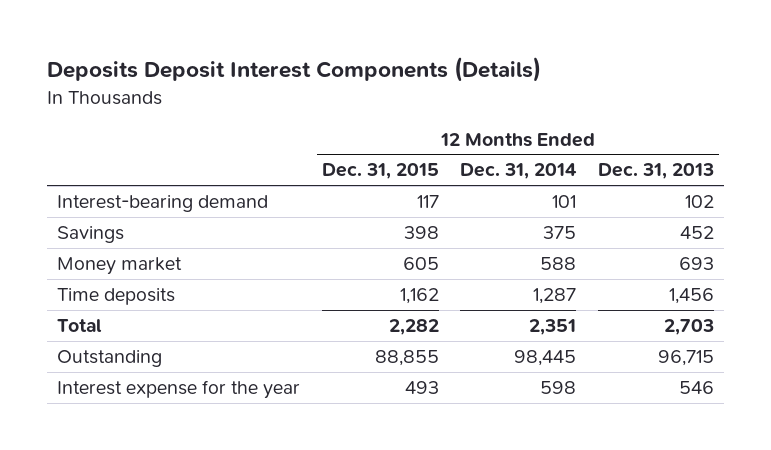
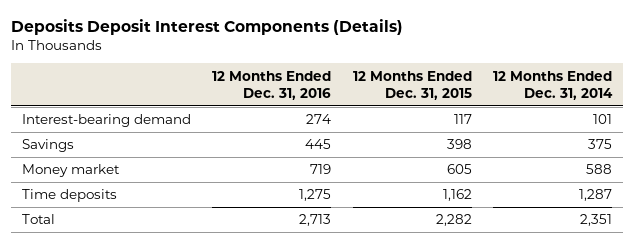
- | 12 Months Ended Dec. 31, 2015 | 12 Months Ended Dec. 31, 2014 | 12 Months Ended Dec. 31, 2013
+ | 12 Months Ended Dec. 31, 2016 | 12 Months Ended Dec. 31, 2015 | 12 Months Ended Dec. 31, 2014
- Outstanding | 88,855 | 98,445 | 96,715
- Interest expense for the year | 493 | 598 | 546

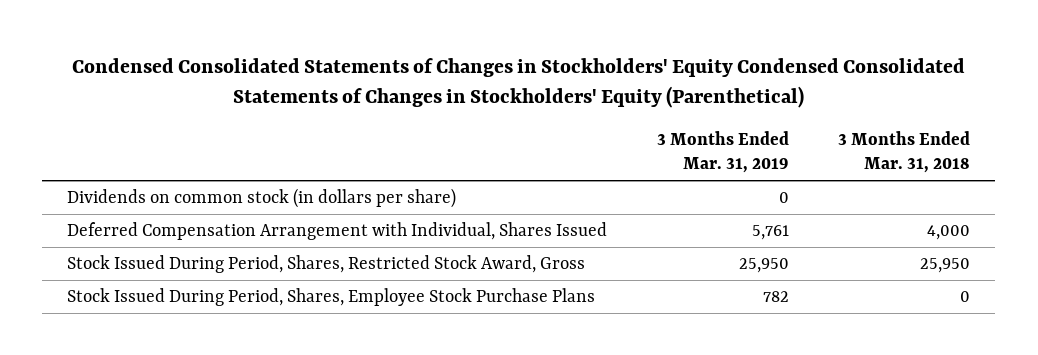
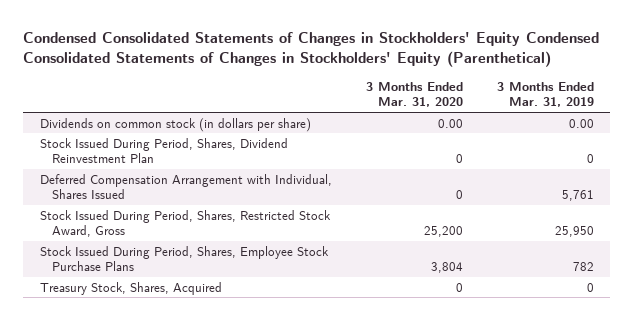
- | 3 Months Ended Mar. 31, 2019 | 3 Months Ended Mar. 31, 2018
+ | 3 Months Ended Mar. 31, 2020 | 3 Months Ended Mar. 31, 2019
- Dividends on common stock (in dollars per share) | 0 |
+ Dividends on common stock (in dollars per share) | 0.00 | 0.00
+ Stock Issued During Period, Shares, Dividend Reinvestment Plan | 0 | 0
+ Treasury Stock, Shares, Acquired | 0 | 0

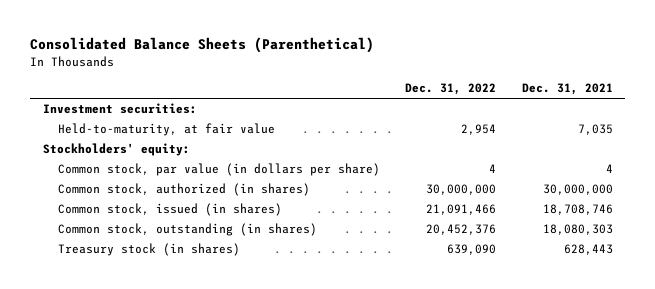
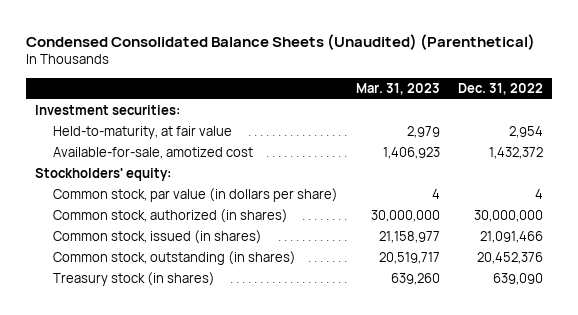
- Consolidated Balance Sheets (Parenthetical)
+ Condensed Consolidated Balance Sheets (Unaudited) (Parenthetical)
- | Dec. 31, 2022 | Dec. 31, 2021
+ | Mar. 31, 2023 | Dec. 31, 2022
+ Available-for-sale, amotized cost | 1,406,923 | 1,432,372

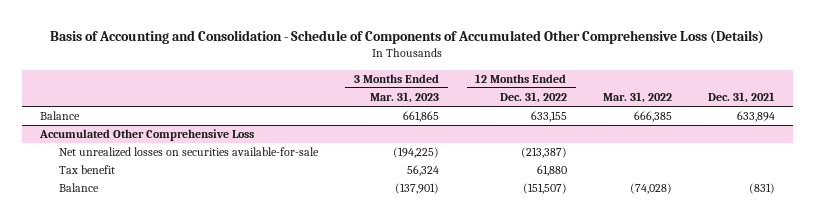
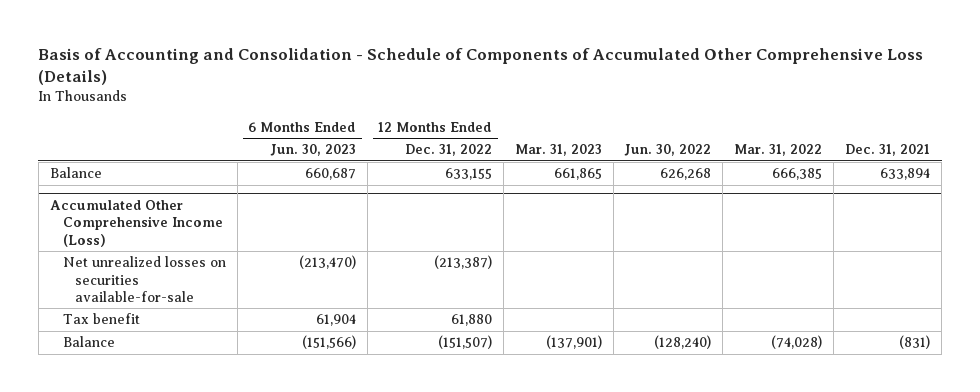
- | 3 Months Ended Mar. 31, 2023 | 12 Months Ended Dec. 31, 2022 | Mar. 31, 2022 | Dec. 31, 2021
+ | 6 Months Ended Jun. 30, 2023 | 12 Months Ended Dec. 31, 2022 | Mar. 31, 2023 | Jun. 30, 2022 | Mar. 31, 2022 | Dec. 31, 2021
- Accumulated Other Comprehensive Loss
+ Accumulated Other Comprehensive Income (Loss)

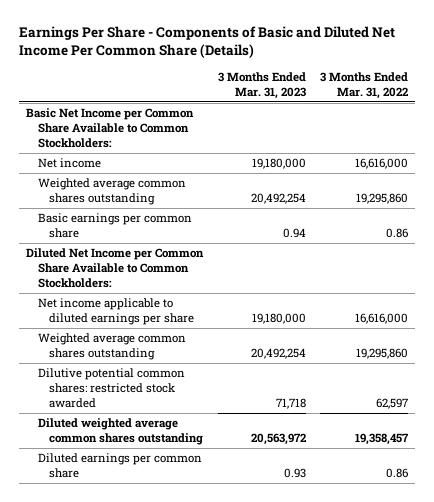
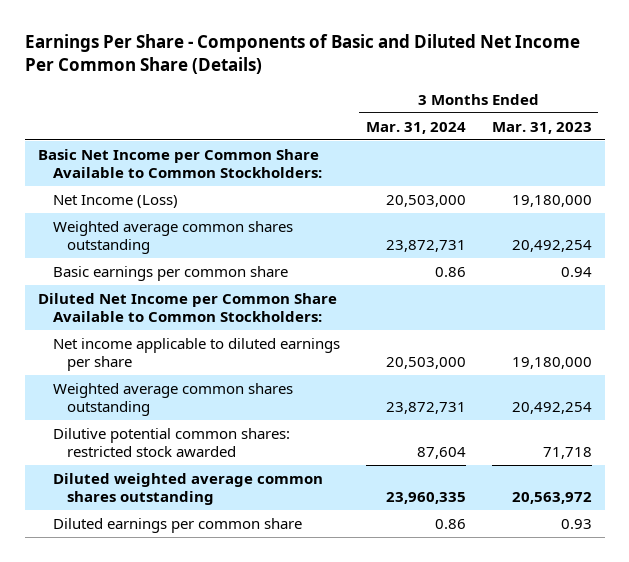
- | 3 Months Ended Mar. 31, 2023 | 3 Months Ended Mar. 31, 2022
+ | 3 Months Ended Mar. 31, 2024 | 3 Months Ended Mar. 31, 2023
- Net income | 19,180,000 | 16,616,000
+ Net Income (Loss) | 20,503,000 | 19,180,000

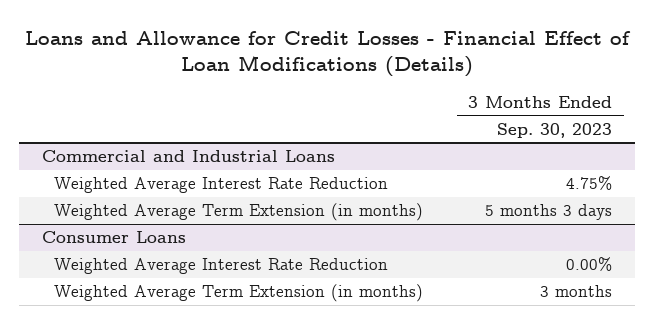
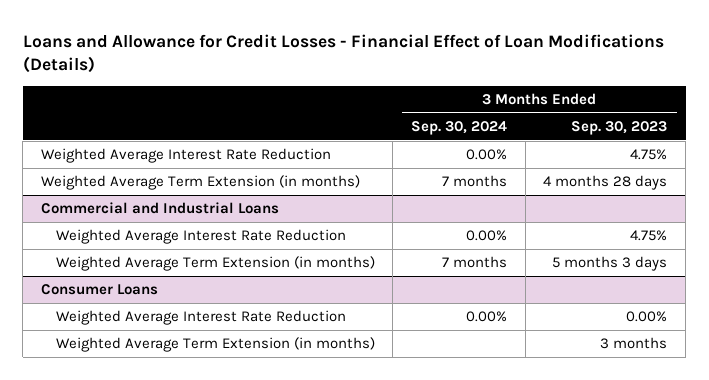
- | 3 Months Ended Sep. 30, 2023
+ | 3 Months Ended Sep. 30, 2024 | 3 Months Ended Sep. 30, 2023
+ Weighted Average Interest Rate Reduction | 0.00% | 4.75%
+ Weighted Average Term Extension (in months) | 7 months | 4 months 28 days

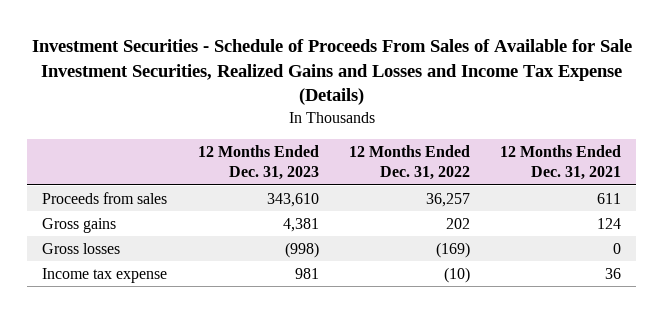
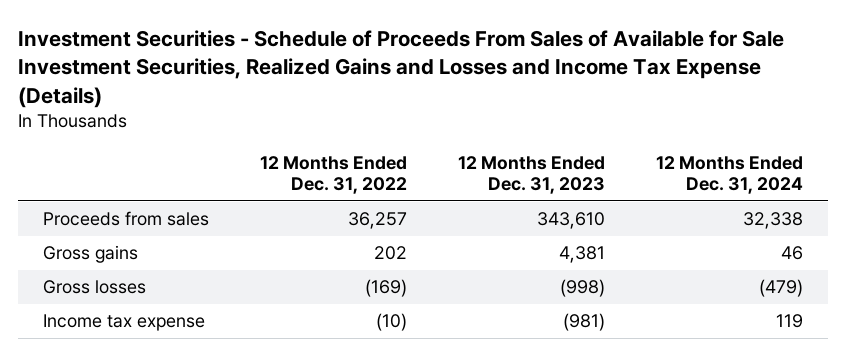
- | 12 Months Ended Dec. 31, 2023 | 12 Months Ended Dec. 31, 2022 | 12 Months Ended Dec. 31, 2021
+ | 12 Months Ended Dec. 31, 2022 | 12 Months Ended Dec. 31, 2023 | 12 Months Ended Dec. 31, 2024
- Income tax expense | 981 | (10) | 36
+ Income tax expense | (10) | (981) | 119

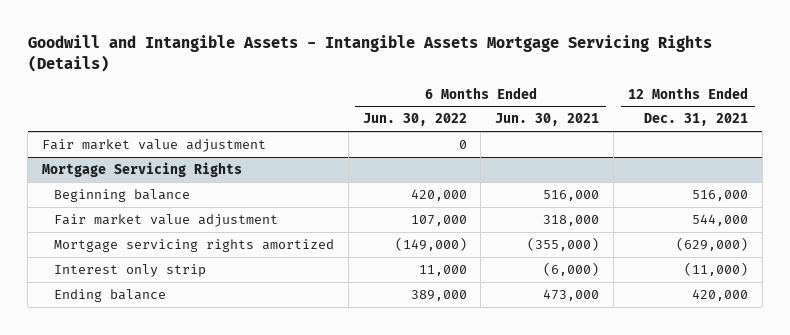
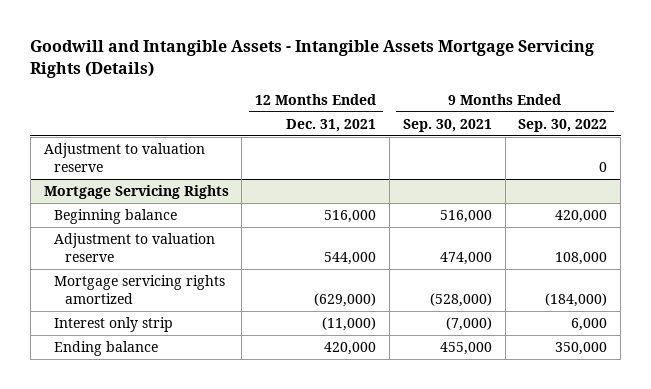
- | 6 Months Ended Jun. 30, 2022 | 6 Months Ended Jun. 30, 2021 | 12 Months Ended Dec. 31, 2021
+ | 12 Months Ended Dec. 31, 2021 | 9 Months Ended Sep. 30, 2021 | 9 Months Ended Sep. 30, 2022
- Fair market value adjustment | 0 | |
+ Adjustment to valuation reserve | | | 0
@ Mortgage Servicing Rights
- Fair market value adjustment | 107,000 | 318,000 | 544,000
+ Adjustment to valuation reserve | 544,000 | 474,000 | 108,000

